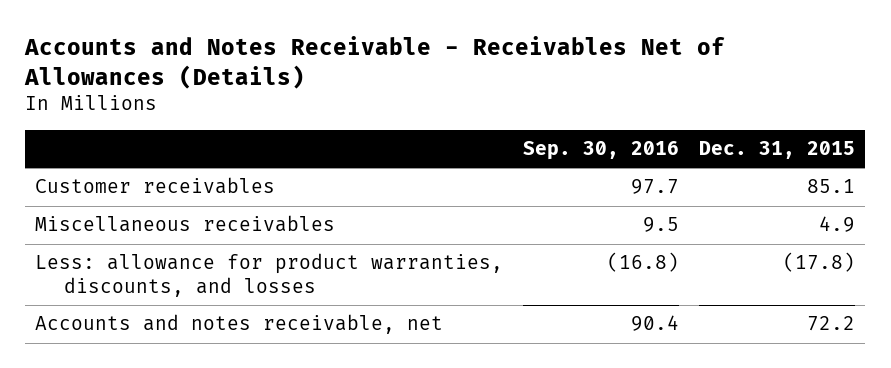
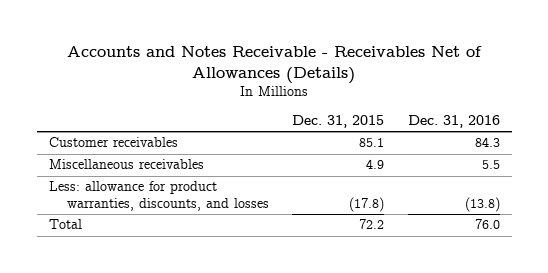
- | Sep. 30, 2016 | Dec. 31, 2015
+ | Dec. 31, 2015 | Dec. 31, 2016
- Accounts and notes receivable, net | 90.4 | 72.2
+ Total | 72.2 | 76.0

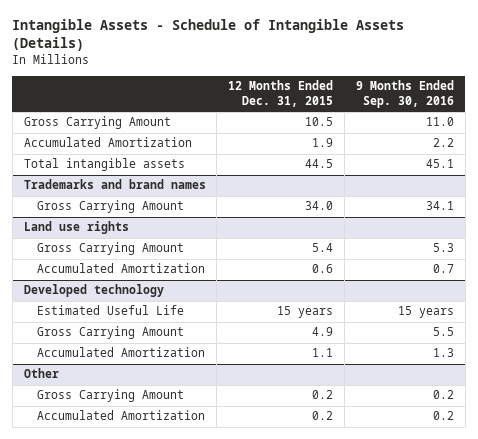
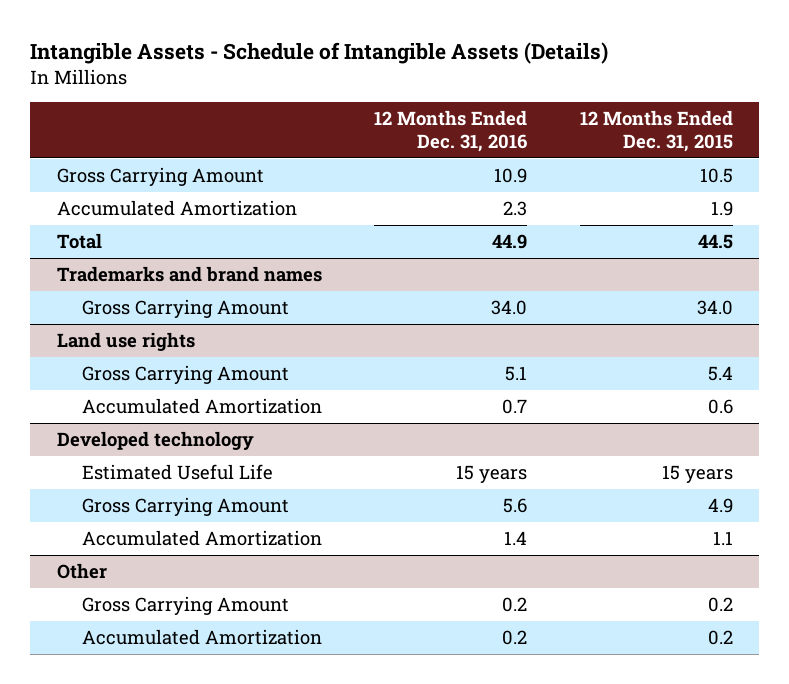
- | 12 Months Ended Dec. 31, 2015 | 9 Months Ended Sep. 30, 2016
+ | 12 Months Ended Dec. 31, 2016 | 12 Months Ended Dec. 31, 2015
- Total intangible assets | 44.5 | 45.1
+ Total | 44.9 | 44.5

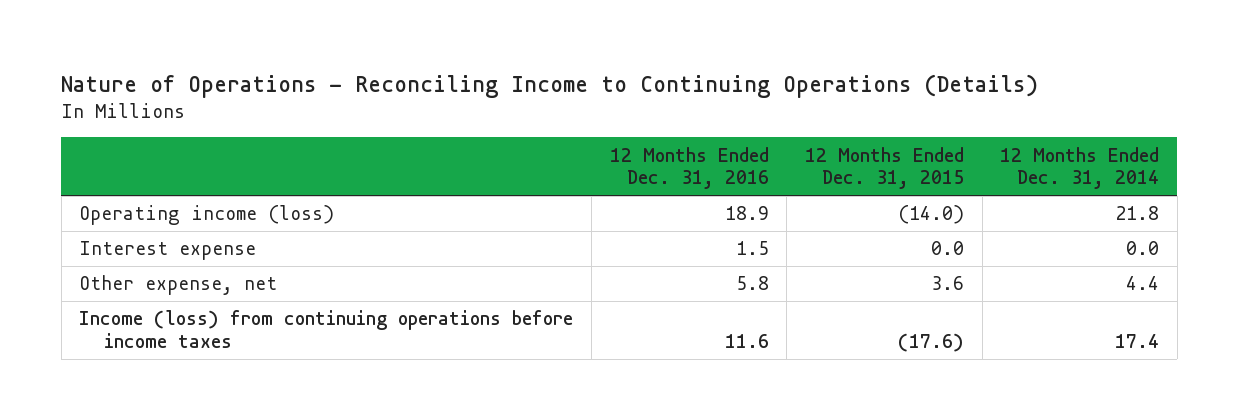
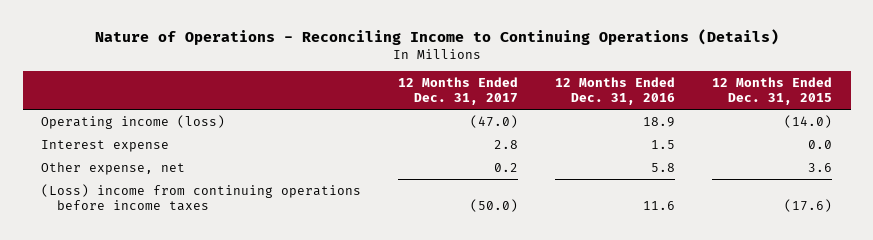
- | 12 Months Ended Dec. 31, 2016 | 12 Months Ended Dec. 31, 2015 | 12 Months Ended Dec. 31, 2014
+ | 12 Months Ended Dec. 31, 2017 | 12 Months Ended Dec. 31, 2016 | 12 Months Ended Dec. 31, 2015
- Income (loss) from continuing operations before income taxes | 11.6 | (17.6) | 17.4
+ (Loss) income from continuing operations before income taxes | (50.0) | 11.6 | (17.6)

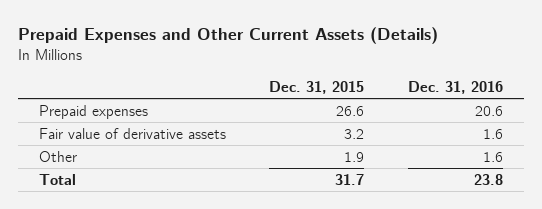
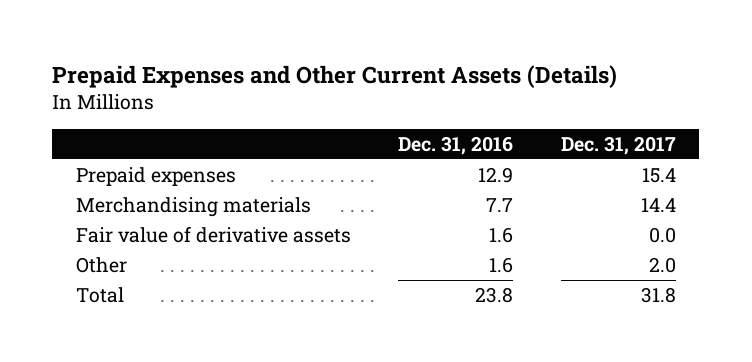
- | Dec. 31, 2015 | Dec. 31, 2016
+ | Dec. 31, 2016 | Dec. 31, 2017
- Prepaid expenses | 26.6 | 20.6
+ Prepaid expenses | 12.9 | 15.4
+ Merchandising materials | 7.7 | 14.4

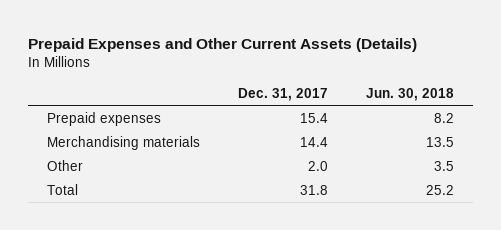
- | Dec. 31, 2016 | Dec. 31, 2017
+ | Dec. 31, 2017 | Jun. 30, 2018
- Fair value of derivative assets | 1.6 | 0.0

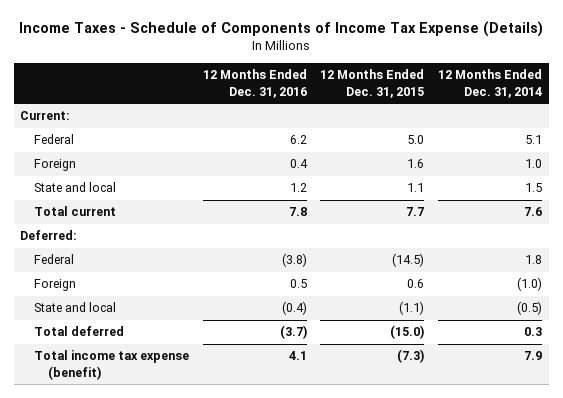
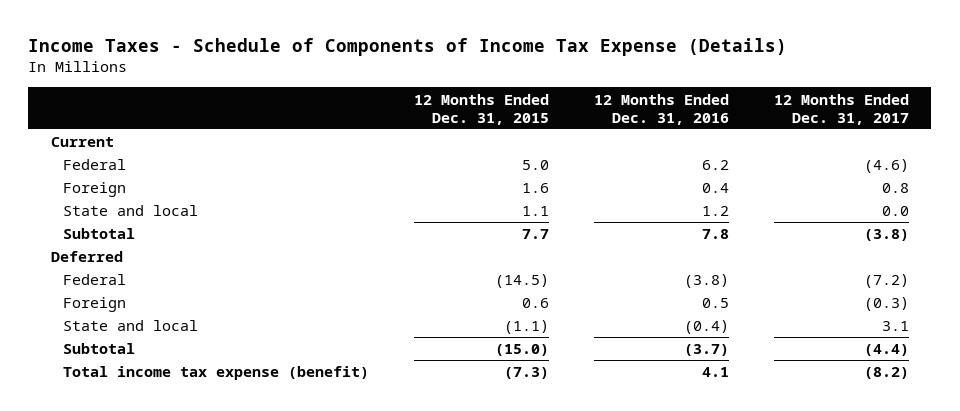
- | 12 Months Ended Dec. 31, 2016 | 12 Months Ended Dec. 31, 2015 | 12 Months Ended Dec. 31, 2014
+ | 12 Months Ended Dec. 31, 2015 | 12 Months Ended Dec. 31, 2016 | 12 Months Ended Dec. 31, 2017
- Current:
+ Current
- Total current | 7.8 | 7.7 | 7.6
- Deferred:
+ Subtotal | 7.7 | 7.8 | (3.8)
+ Deferred
- Total deferred | (3.7) | (15.0) | 0.3
+ Subtotal | (15.0) | (3.7) | (4.4)

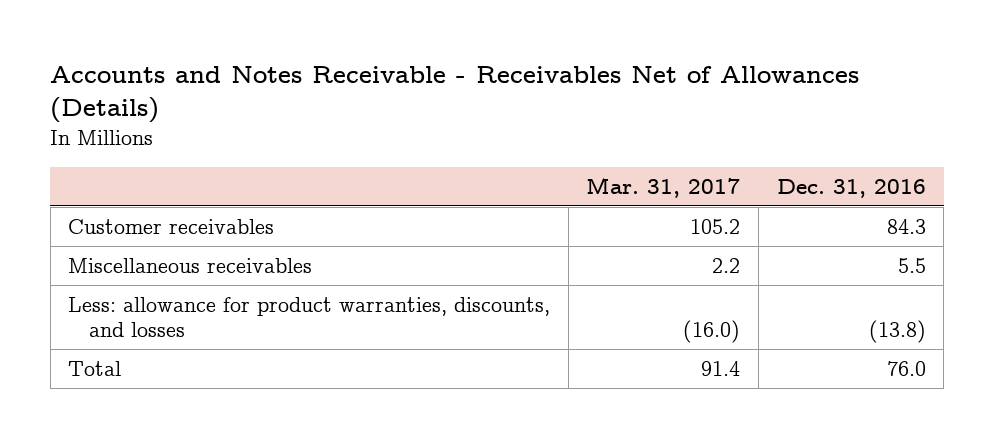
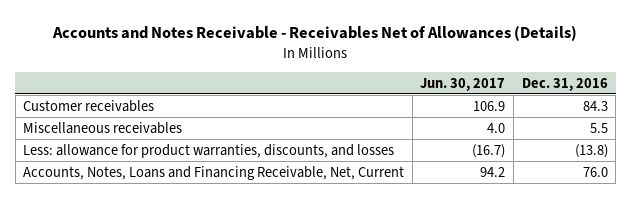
- | Mar. 31, 2017 | Dec. 31, 2016
+ | Jun. 30, 2017 | Dec. 31, 2016
- Total | 91.4 | 76.0
+ Accounts, Notes, Loans and Financing Receivable, Net, Current | 94.2 | 76.0

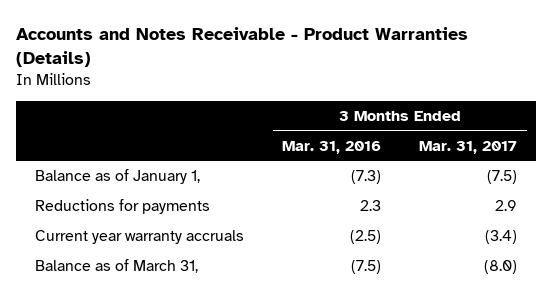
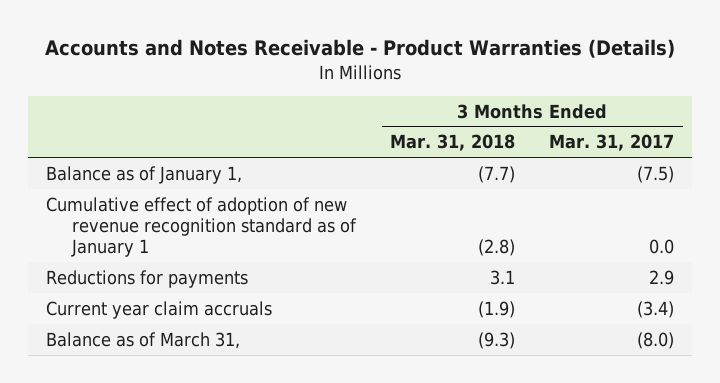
- | 3 Months Ended Mar. 31, 2016 | 3 Months Ended Mar. 31, 2017
+ | 3 Months Ended Mar. 31, 2018 | 3 Months Ended Mar. 31, 2017
+ Cumulative effect of adoption of new revenue recognition standard as of January 1 | (2.8) | 0.0
- Current year warranty accruals | (2.5) | (3.4)
+ Current year claim accruals | (1.9) | (3.4)

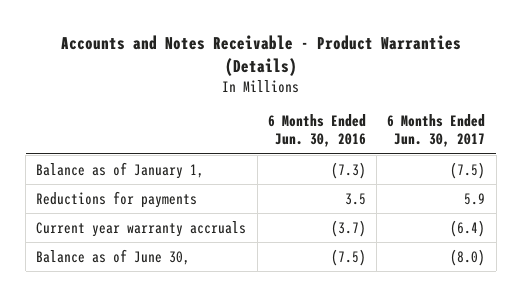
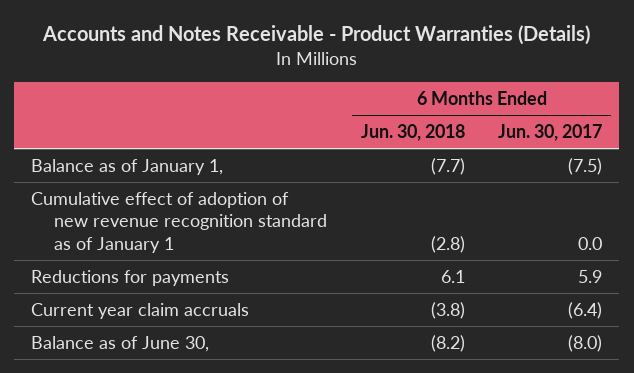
- | 6 Months Ended Jun. 30, 2016 | 6 Months Ended Jun. 30, 2017
+ | 6 Months Ended Jun. 30, 2018 | 6 Months Ended Jun. 30, 2017
+ Cumulative effect of adoption of new revenue recognition standard as of January 1 | (2.8) | 0.0
- Current year warranty accruals | (3.7) | (6.4)
+ Current year claim accruals | (3.8) | (6.4)

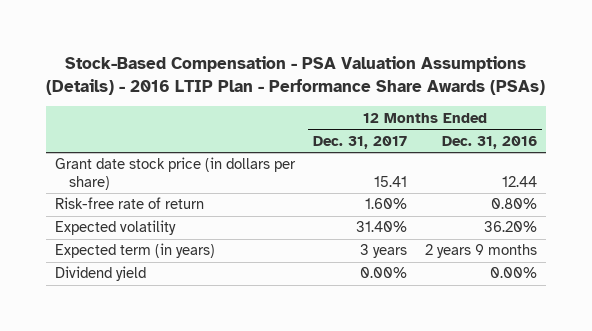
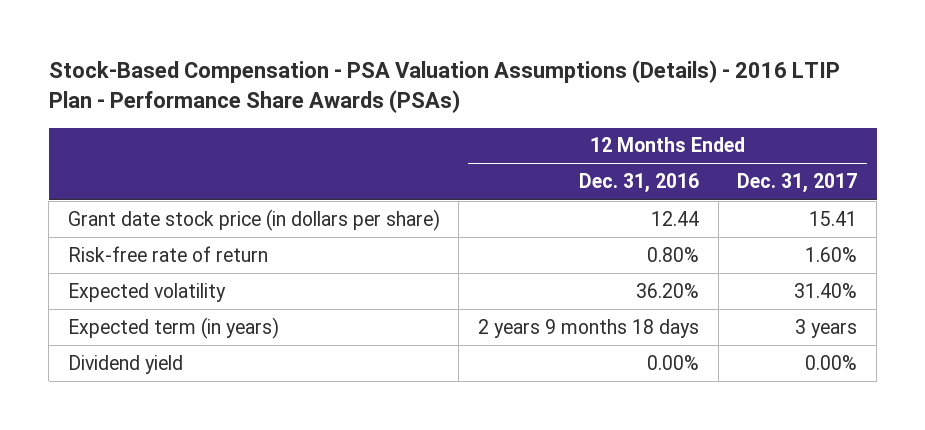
- | 12 Months Ended Dec. 31, 2017 | 12 Months Ended Dec. 31, 2016
+ | 12 Months Ended Dec. 31, 2016 | 12 Months Ended Dec. 31, 2017
- Expected term (in years) | 3 years | 2 years 9 months
+ Expected term (in years) | 2 years 9 months 18 days | 3 years

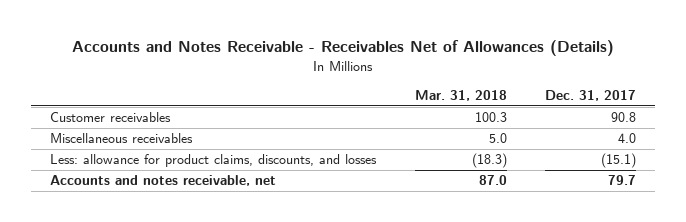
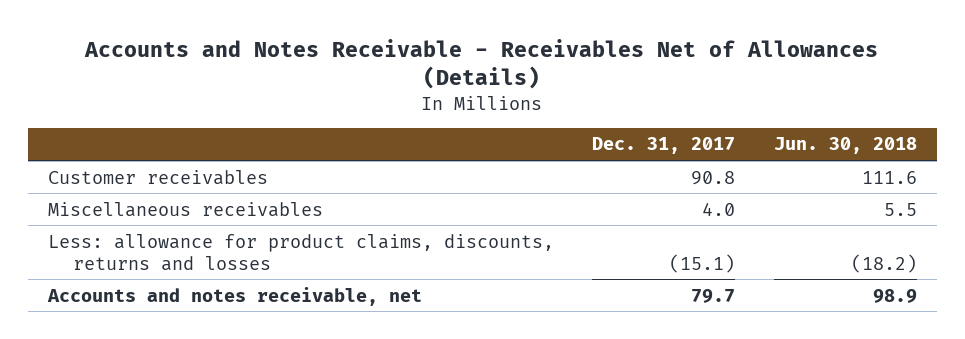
- | Mar. 31, 2018 | Dec. 31, 2017
+ | Dec. 31, 2017 | Jun. 30, 2018
- Less: allowance for product claims, discounts, and losses | (18.3) | (15.1)
+ Less: allowance for product claims, discounts, returns and losses | (15.1) | (18.2)

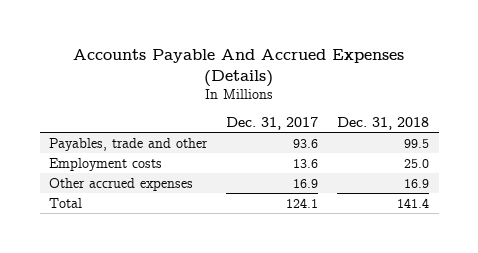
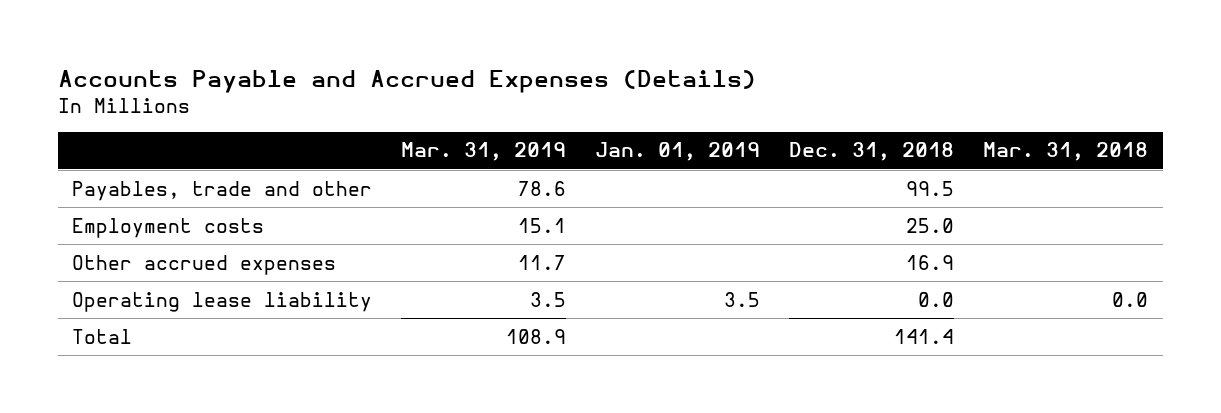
- Accounts Payable And Accrued Expenses (Details)
+ Accounts Payable and Accrued Expenses (Details)
- | Dec. 31, 2017 | Dec. 31, 2018
+ | Mar. 31, 2019 | Jan. 01, 2019 | Dec. 31, 2018 | Mar. 31, 2018
+ Operating lease liability | 3.5 | 3.5 | 0.0 | 0.0

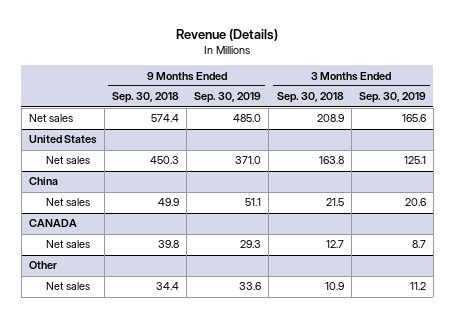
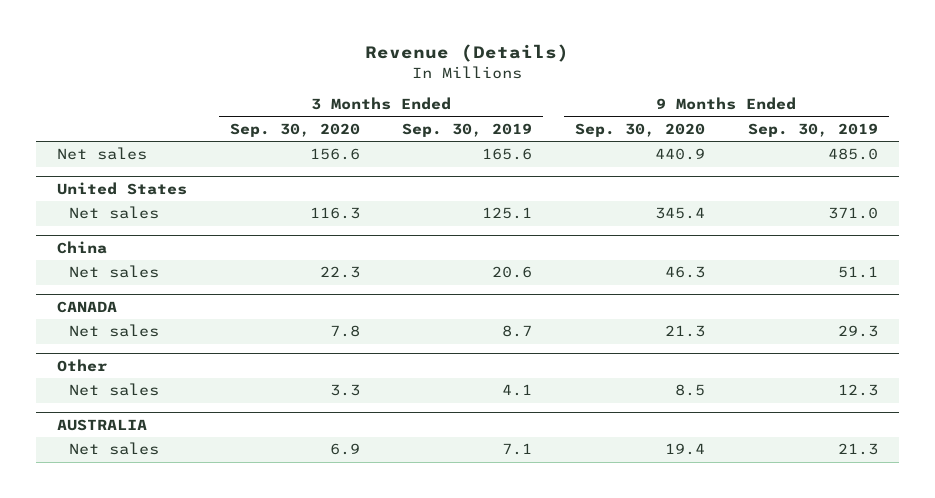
- | 9 Months Ended Sep. 30, 2018 | 9 Months Ended Sep. 30, 2019 | 3 Months Ended Sep. 30, 2018 | 3 Months Ended Sep. 30, 2019
+ | 3 Months Ended Sep. 30, 2020 | 3 Months Ended Sep. 30, 2019 | 9 Months Ended Sep. 30, 2020 | 9 Months Ended Sep. 30, 2019
@ Other
- Net sales | 34.4 | 33.6 | 10.9 | 11.2
+ Net sales | 3.3 | 4.1 | 8.5 | 12.3
+ AUSTRALIA
+ Net sales | 6.9 | 7.1 | 19.4 | 21.3

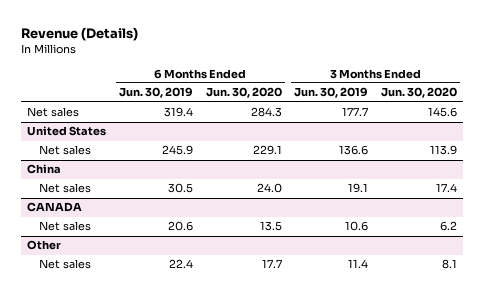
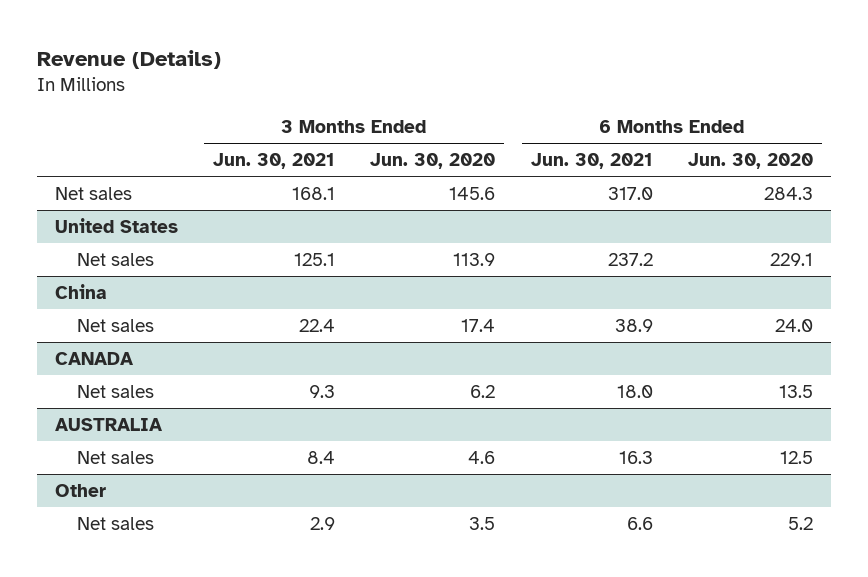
- | 6 Months Ended Jun. 30, 2019 | 6 Months Ended Jun. 30, 2020 | 3 Months Ended Jun. 30, 2019 | 3 Months Ended Jun. 30, 2020
+ | 3 Months Ended Jun. 30, 2021 | 3 Months Ended Jun. 30, 2020 | 6 Months Ended Jun. 30, 2021 | 6 Months Ended Jun. 30, 2020
+ AUSTRALIA
+ Net sales | 8.4 | 4.6 | 16.3 | 12.5
@ Other
- Net sales | 22.4 | 17.7 | 11.4 | 8.1
+ Net sales | 2.9 | 3.5 | 6.6 | 5.2

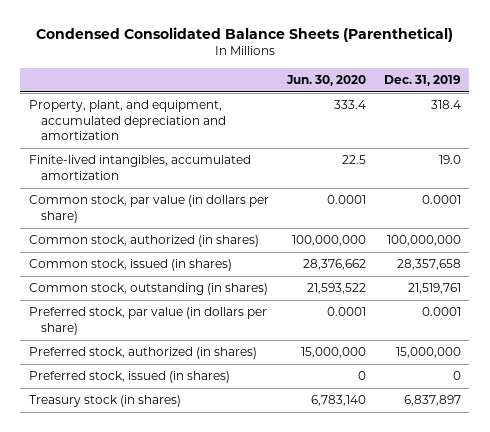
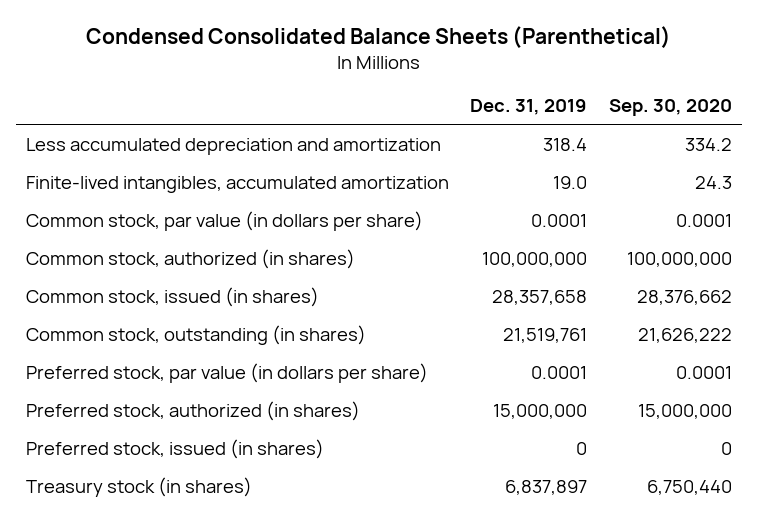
- | Jun. 30, 2020 | Dec. 31, 2019
+ | Dec. 31, 2019 | Sep. 30, 2020
- Property, plant, and equipment, accumulated depreciation and amortization | 333.4 | 318.4
+ Less accumulated depreciation and amortization | 318.4 | 334.2

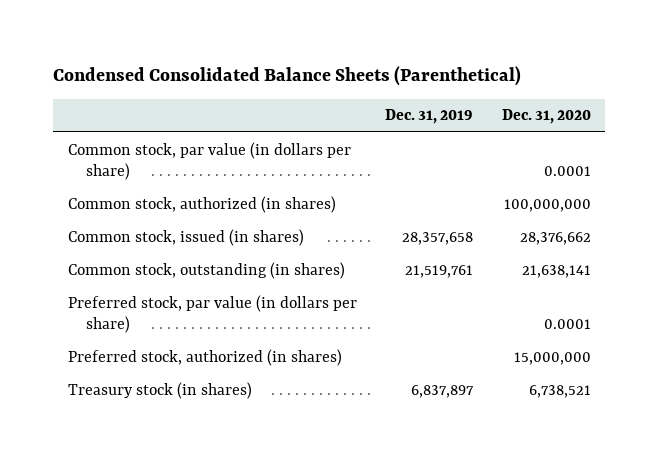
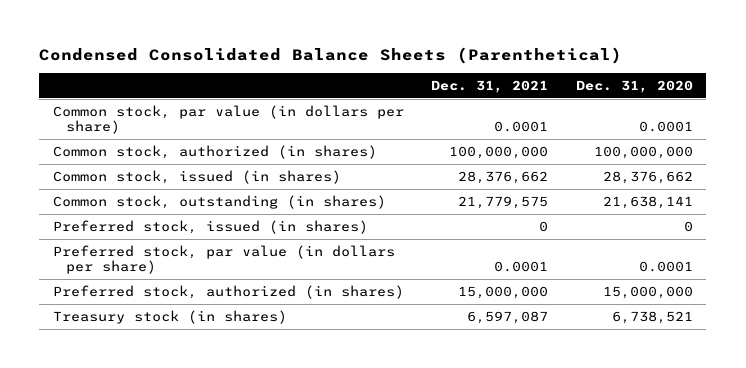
- | Dec. 31, 2019 | Dec. 31, 2020
+ | Dec. 31, 2021 | Dec. 31, 2020
+ Preferred stock, issued (in shares) | 0 | 0

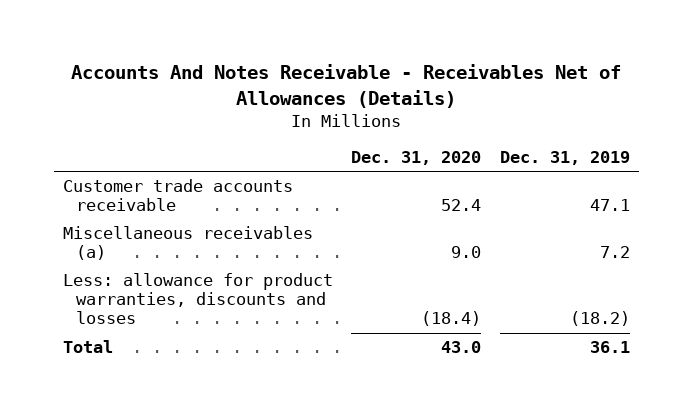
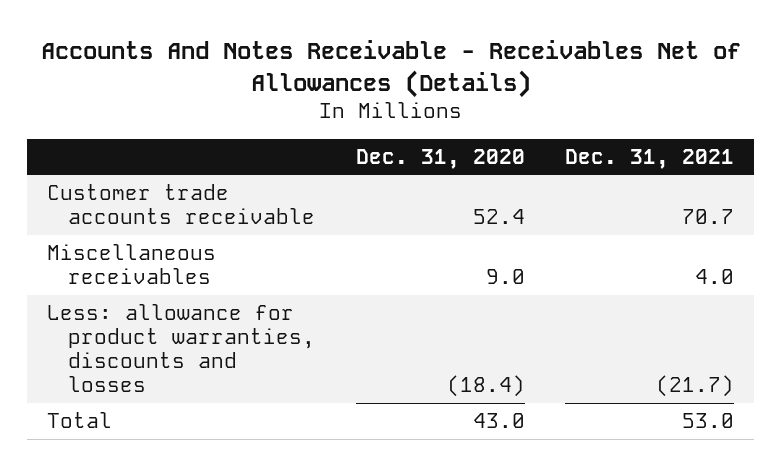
- | Dec. 31, 2020 | Dec. 31, 2019
+ | Dec. 31, 2020 | Dec. 31, 2021
- Miscellaneous receivables (a) | 9.0 | 7.2
+ Miscellaneous receivables | 9.0 | 4.0

